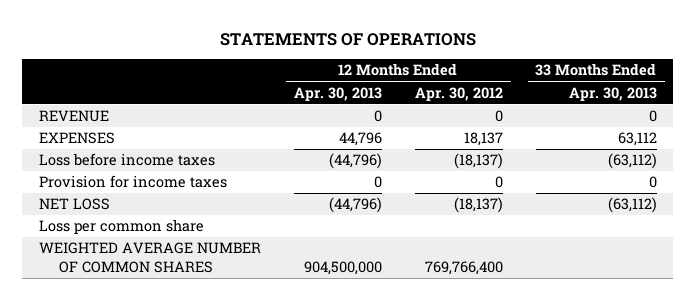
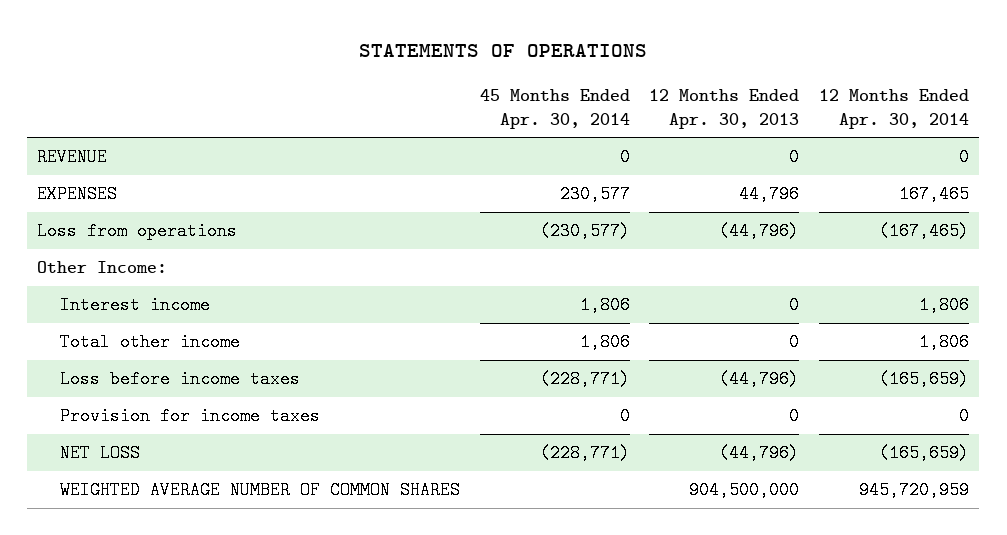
- | 12 Months Ended Apr. 30, 2013 | 12 Months Ended Apr. 30, 2012 | 33 Months Ended Apr. 30, 2013
+ | 45 Months Ended Apr. 30, 2014 | 12 Months Ended Apr. 30, 2013 | 12 Months Ended Apr. 30, 2014
+ Loss from operations | (230,577) | (44,796) | (167,465)
+ Other Income:
+ Interest income | 1,806 | 0 | 1,806
+ Total other income | 1,806 | 0 | 1,806
- Loss per common share

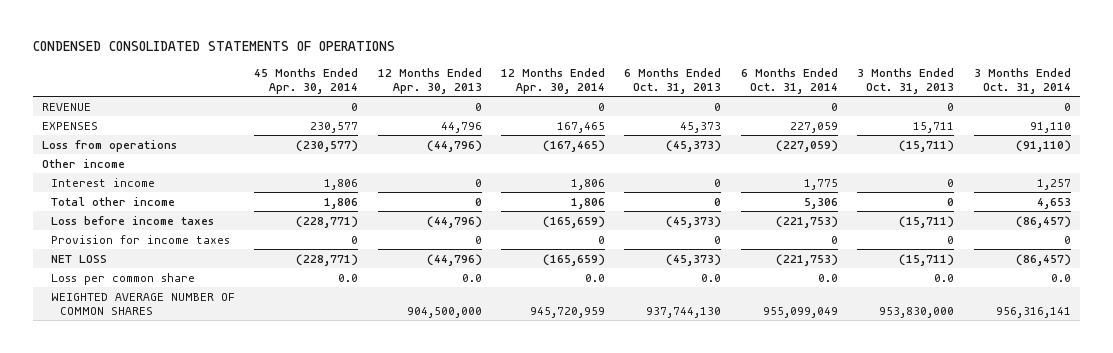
- STATEMENTS OF OPERATIONS
+ CONDENSED CONSOLIDATED STATEMENTS OF OPERATIONS
- | 45 Months Ended Apr. 30, 2014 | 12 Months Ended Apr. 30, 2013 | 12 Months Ended Apr. 30, 2014
+ | 45 Months Ended Apr. 30, 2014 | 12 Months Ended Apr. 30, 2013 | 12 Months Ended Apr. 30, 2014 | 6 Months Ended Oct. 31, 2013 | 6 Months Ended Oct. 31, 2014 | 3 Months Ended Oct. 31, 2013 | 3 Months Ended Oct. 31, 2014
- Other Income:
+ Other income
+ Loss per common share | 0.0 | 0.0 | 0.0 | 0.0 | 0.0 | 0.0 | 0.0

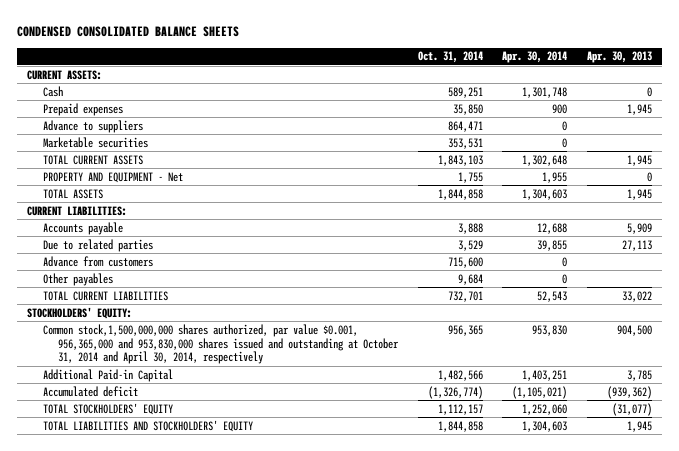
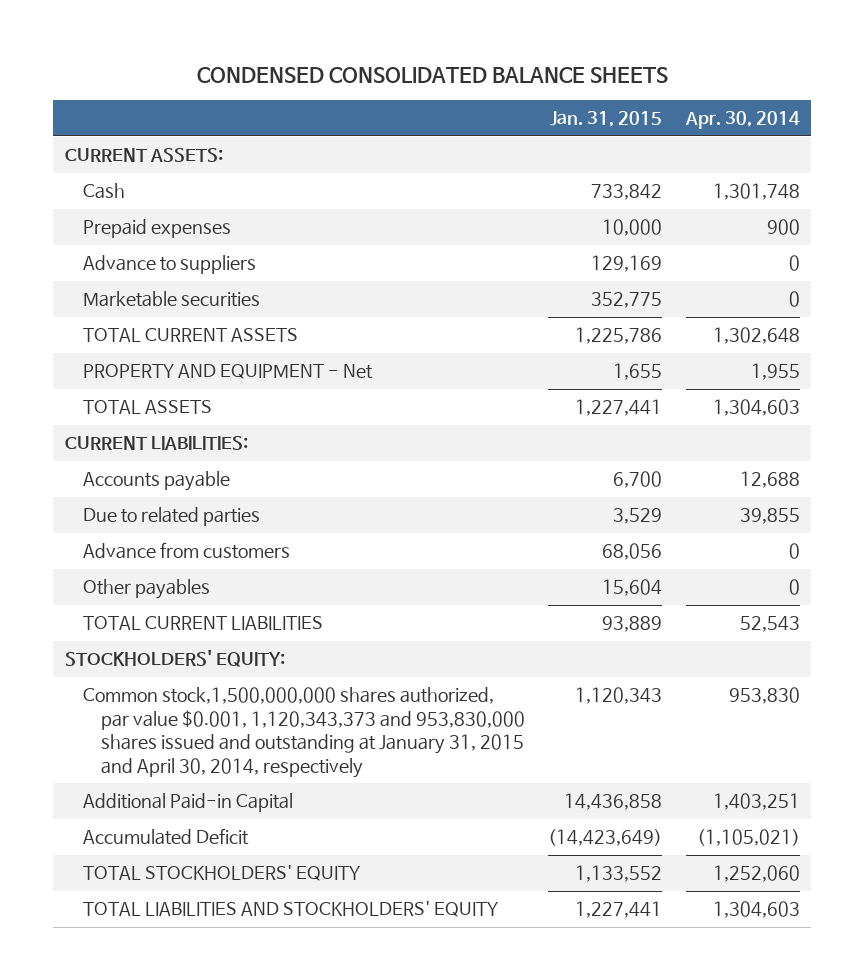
- | Oct. 31, 2014 | Apr. 30, 2014 | Apr. 30, 2013
+ | Jan. 31, 2015 | Apr. 30, 2014
- Common stock,1,500,000,000 shares authorized, par value $0.001, 956,365,000 and 953,830,000 shares issued and outstanding at October 31, 2014 and April 30, 2014, respectively | 956,365 | 953,830 | 904,500
+ Common stock,1,500,000,000 shares authorized, par value $0.001, 1,120,343,373 and 953,830,000 shares issued and outstanding at January 31, 2015 and April 30, 2014, respectively | 1,120,343 | 953,830
- Accumulated deficit | (1,326,774) | (1,105,021) | (939,362)
+ Accumulated Deficit | (14,423,649) | (1,105,021)

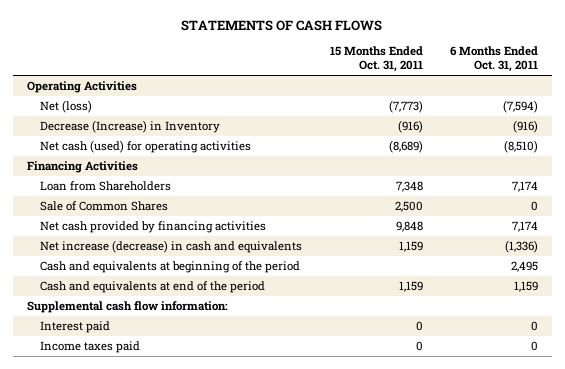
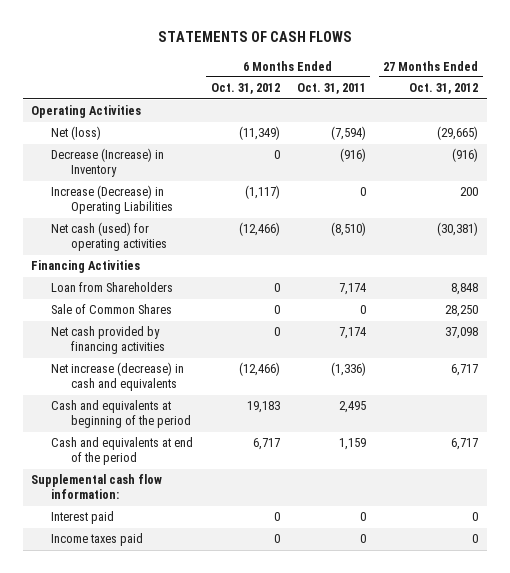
- | 15 Months Ended Oct. 31, 2011 | 6 Months Ended Oct. 31, 2011
+ | 6 Months Ended Oct. 31, 2012 | 6 Months Ended Oct. 31, 2011 | 27 Months Ended Oct. 31, 2012
+ Increase (Decrease) in Operating Liabilities | (1,117) | 0 | 200

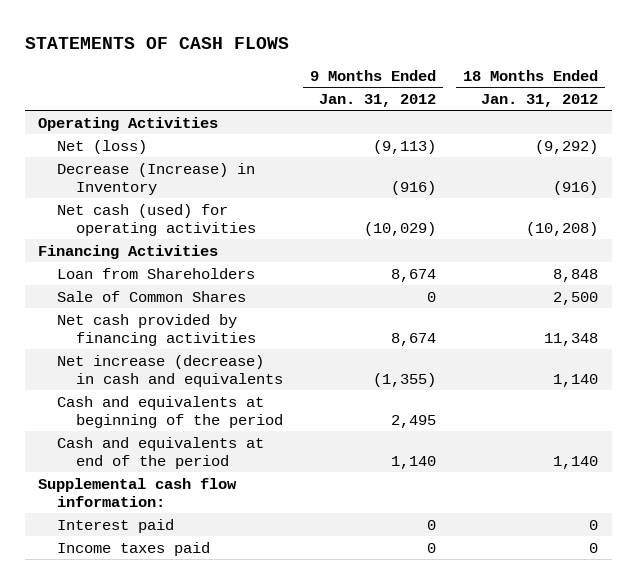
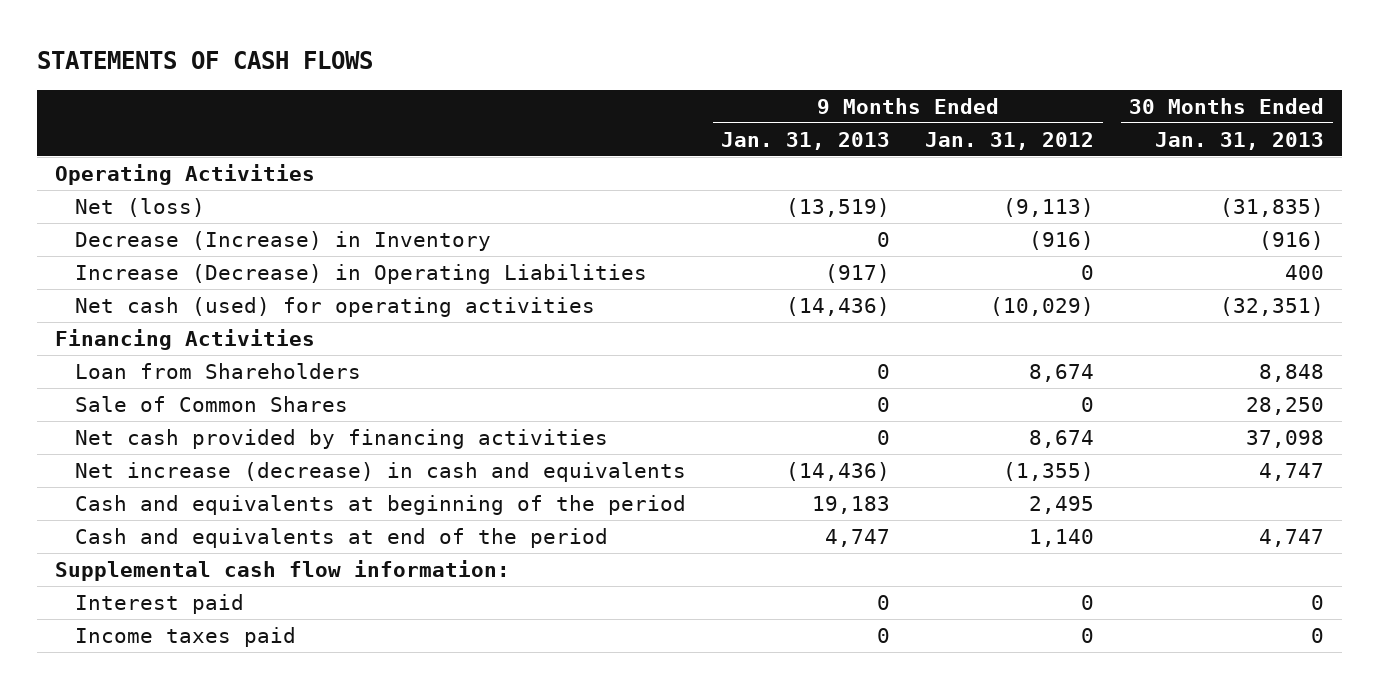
- | 9 Months Ended Jan. 31, 2012 | 18 Months Ended Jan. 31, 2012
+ | 9 Months Ended Jan. 31, 2013 | 9 Months Ended Jan. 31, 2012 | 30 Months Ended Jan. 31, 2013
+ Increase (Decrease) in Operating Liabilities | (917) | 0 | 400

